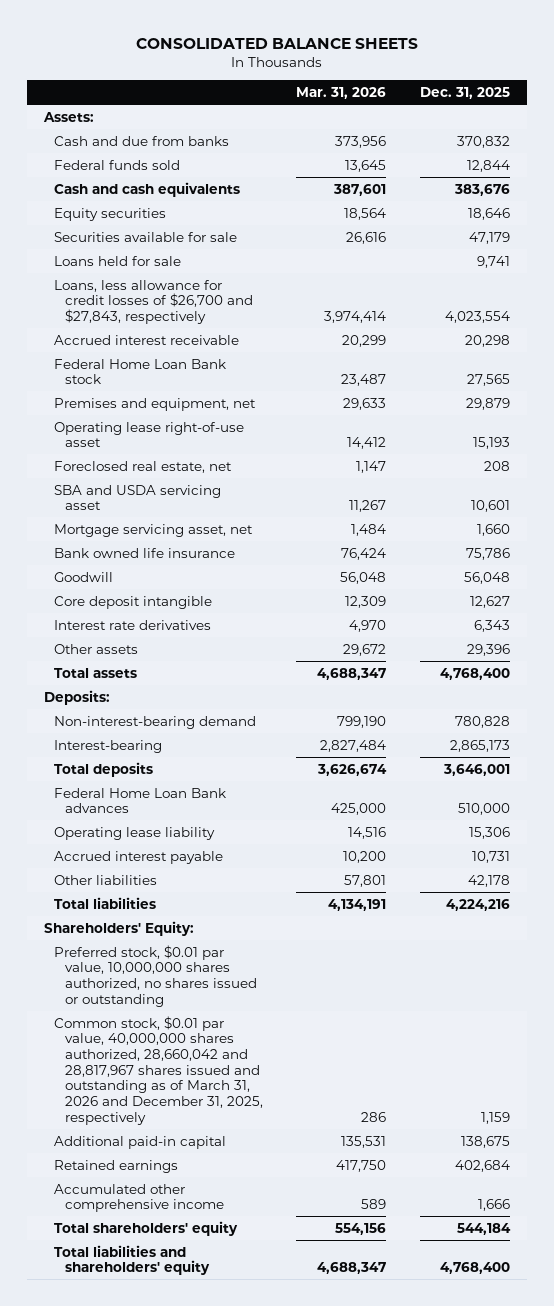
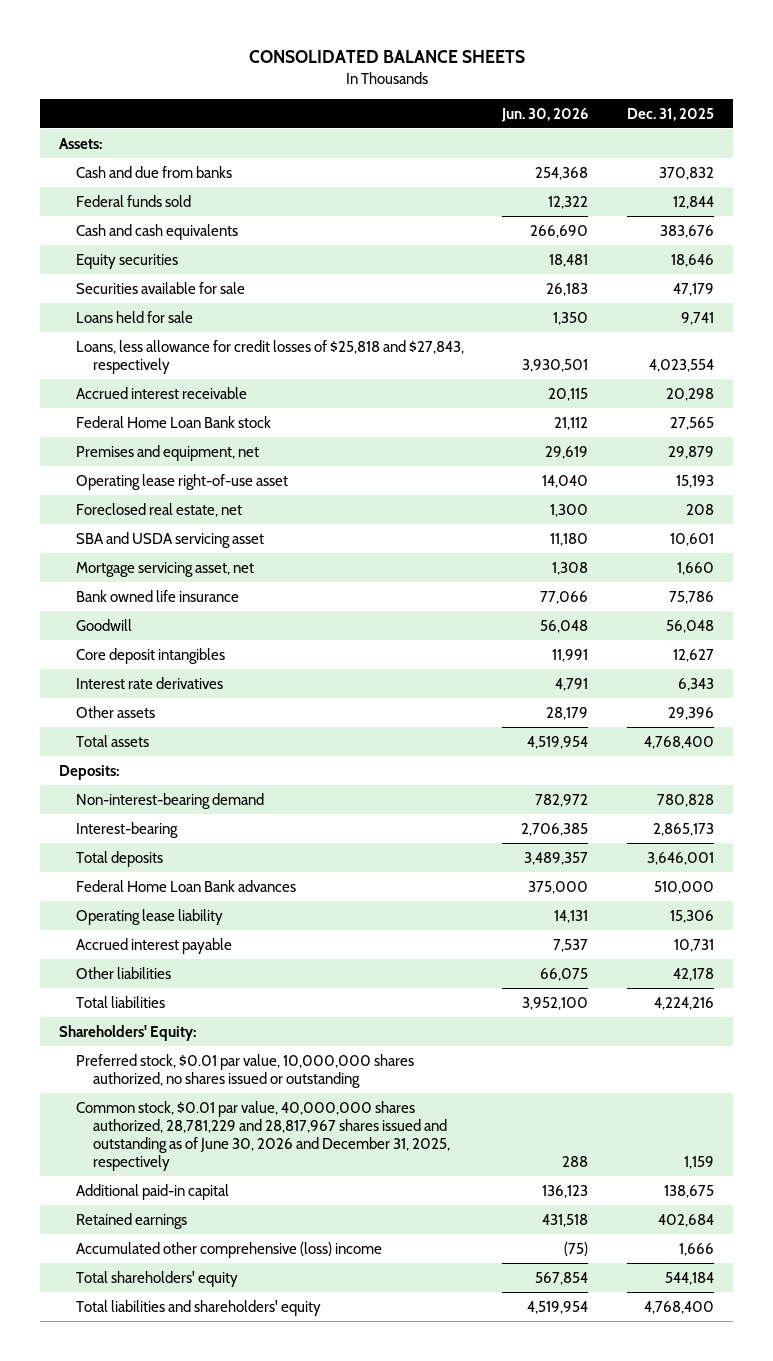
- | Mar. 31, 2026 | Dec. 31, 2025
+ | Jun. 30, 2026 | Dec. 31, 2025
- Loans, less allowance for credit losses of $26,700 and $27,843, respectively | 3,974,414 | 4,023,554
+ Loans, less allowance for credit losses of $25,818 and $27,843, respectively | 3,930,501 | 4,023,554
- Core deposit intangible | 12,309 | 12,627
+ Core deposit intangibles | 11,991 | 12,627
- Common stock, $0.01 par value, 40,000,000 shares authorized, 28,660,042 and 28,817,967 shares issued and outstanding as of March 31, 2026 and December 31, 2025, respectively | 286 | 1,159
+ Common stock, $0.01 par value, 40,000,000 shares authorized, 28,781,229 and 28,817,967 shares issued and outstanding as of June 30, 2026 and December 31, 2025, respectively | 288 | 1,159
- Accumulated other comprehensive income | 589 | 1,666
+ Accumulated other comprehensive (loss) income | (75) | 1,666

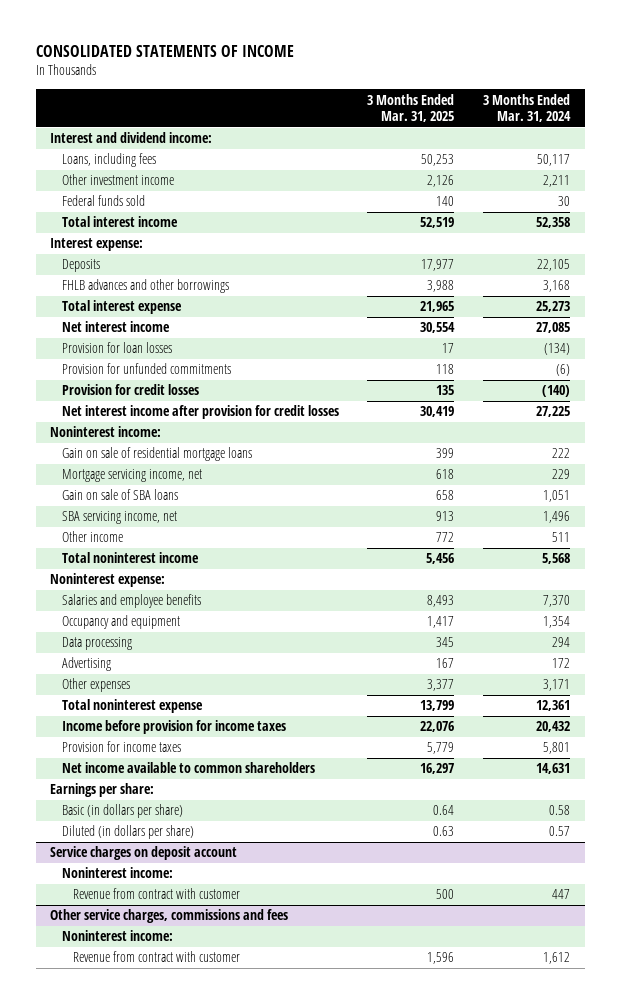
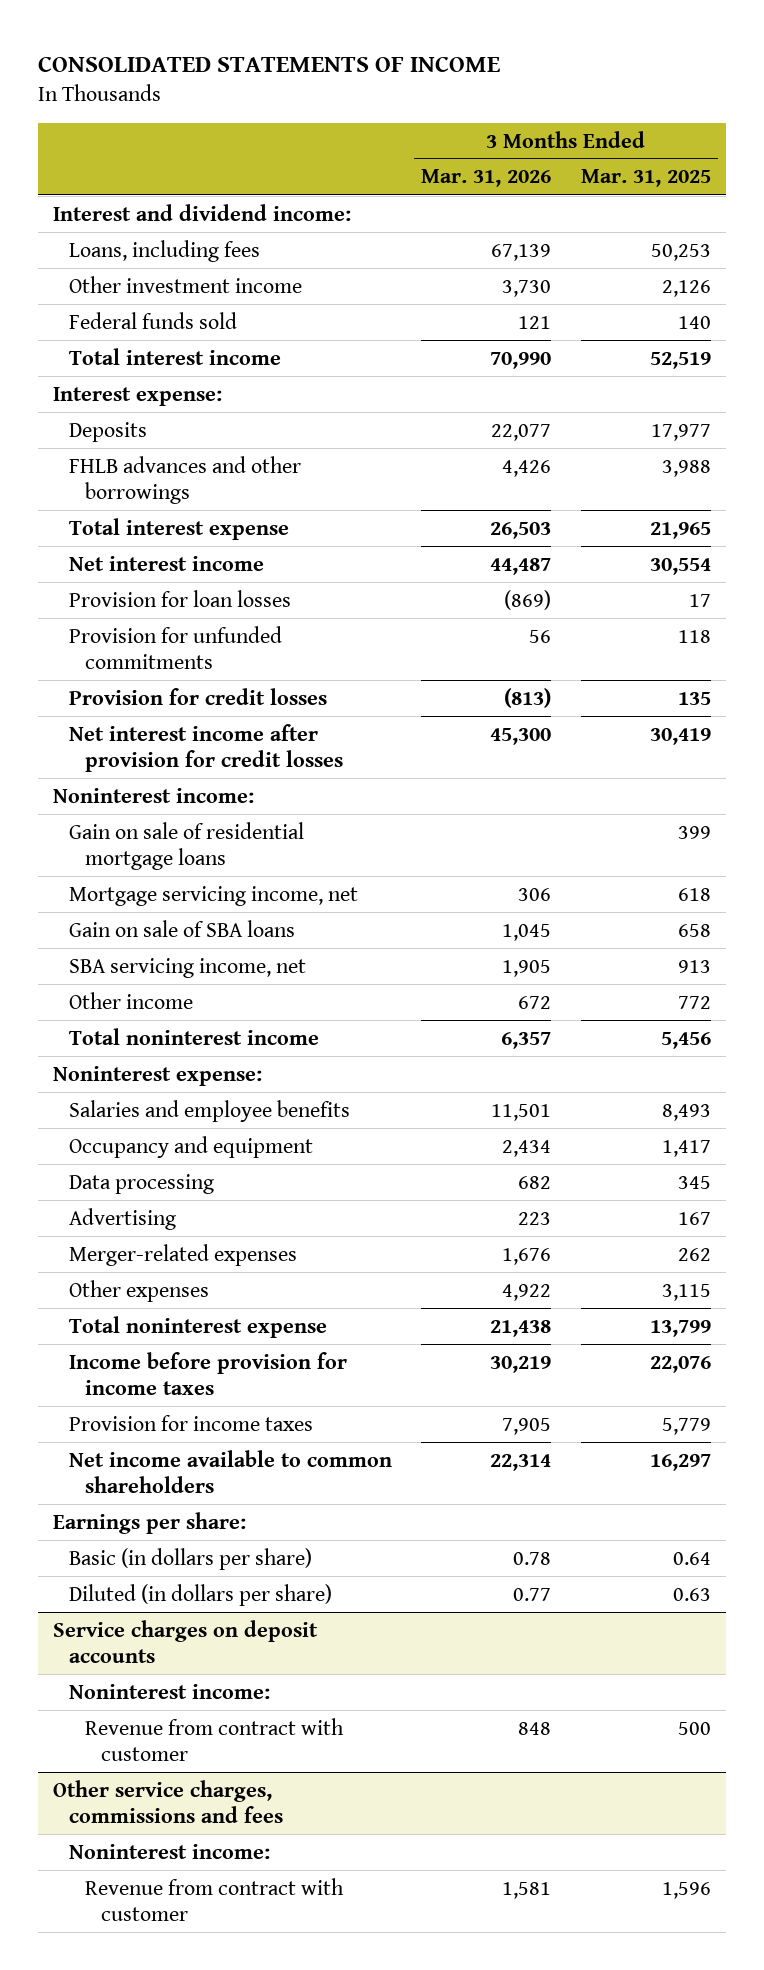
- | 3 Months Ended Mar. 31, 2025 | 3 Months Ended Mar. 31, 2024
+ | 3 Months Ended Mar. 31, 2026 | 3 Months Ended Mar. 31, 2025
- Other expenses | 3,377 | 3,171
+ Merger-related expenses | 1,676 | 262
+ Other expenses | 4,922 | 3,115
- Service charges on deposit account
+ Service charges on deposit accounts

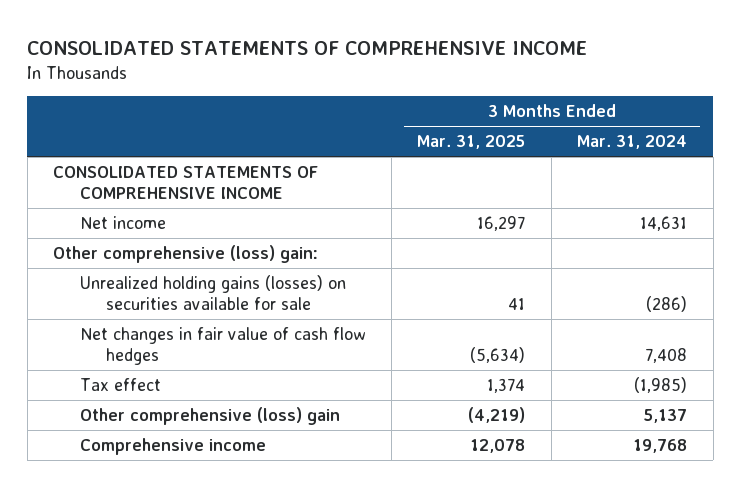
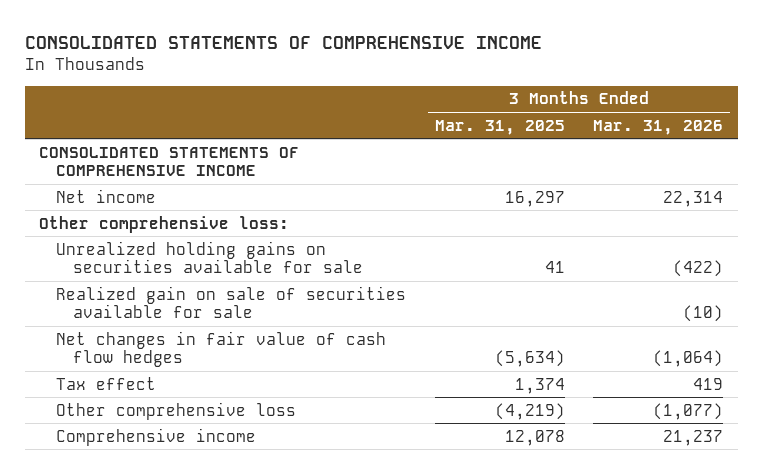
- | 3 Months Ended Mar. 31, 2025 | 3 Months Ended Mar. 31, 2024
+ | 3 Months Ended Mar. 31, 2025 | 3 Months Ended Mar. 31, 2026
- Other comprehensive (loss) gain:
- Unrealized holding gains (losses) on securities available for sale | 41 | (286)
+ Other comprehensive loss:
+ Unrealized holding gains on securities available for sale | 41 | (422)
+ Realized gain on sale of securities available for sale | | (10)
- Other comprehensive (loss) gain | (4,219) | 5,137
+ Other comprehensive loss | (4,219) | (1,077)

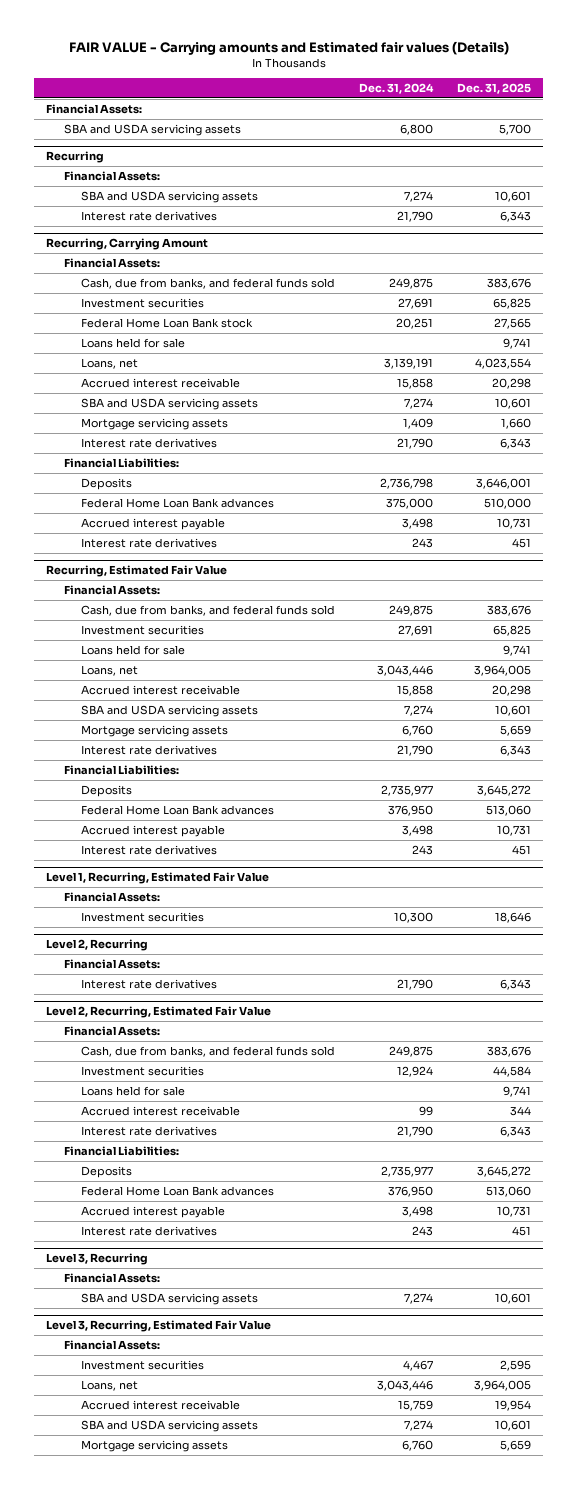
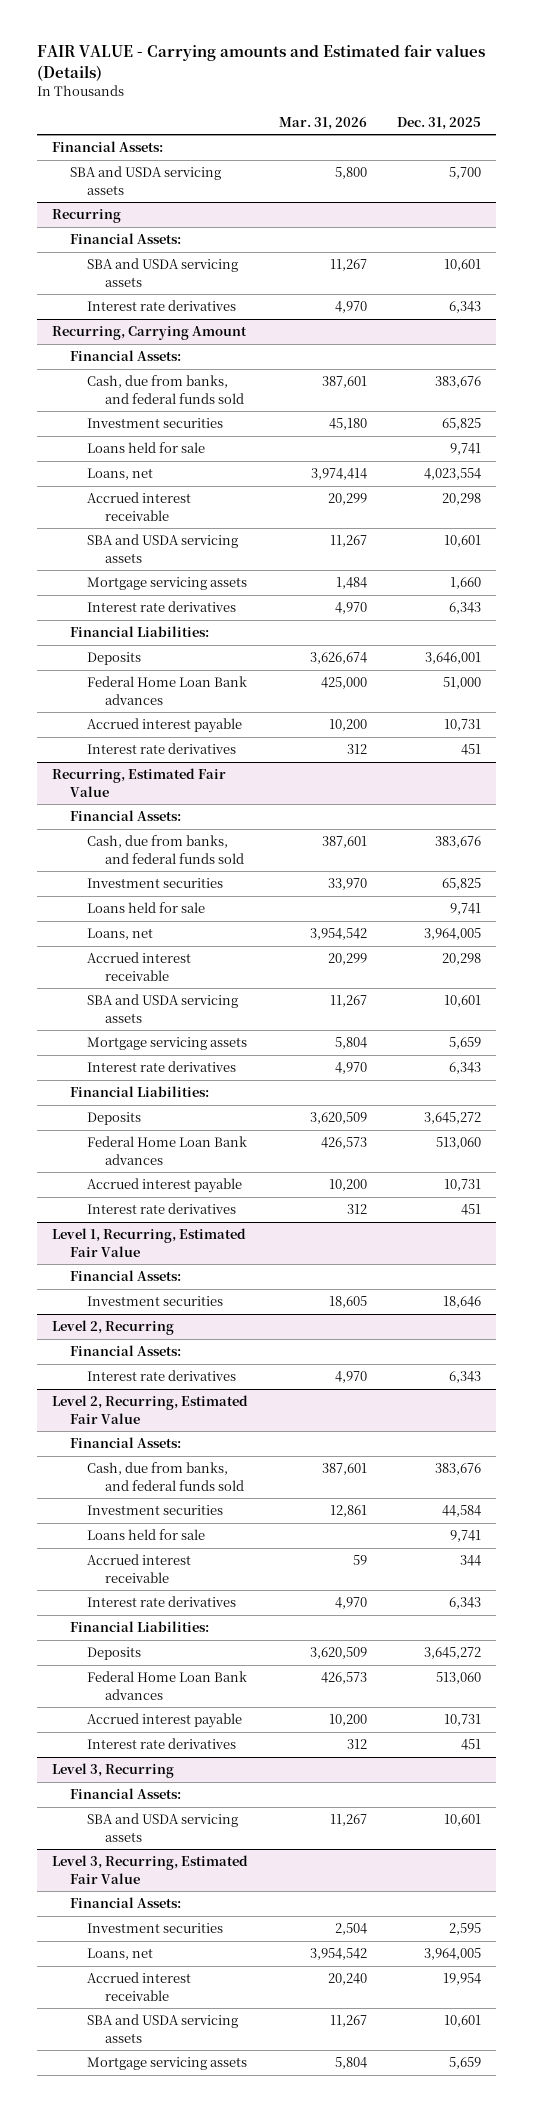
- | Dec. 31, 2024 | Dec. 31, 2025
+ | Mar. 31, 2026 | Dec. 31, 2025
@ Recurring, Carrying Amount
- Federal Home Loan Bank stock | 20,251 | 27,565
- Federal Home Loan Bank advances | 375,000 | 510,000
+ Federal Home Loan Bank advances | 425,000 | 51,000

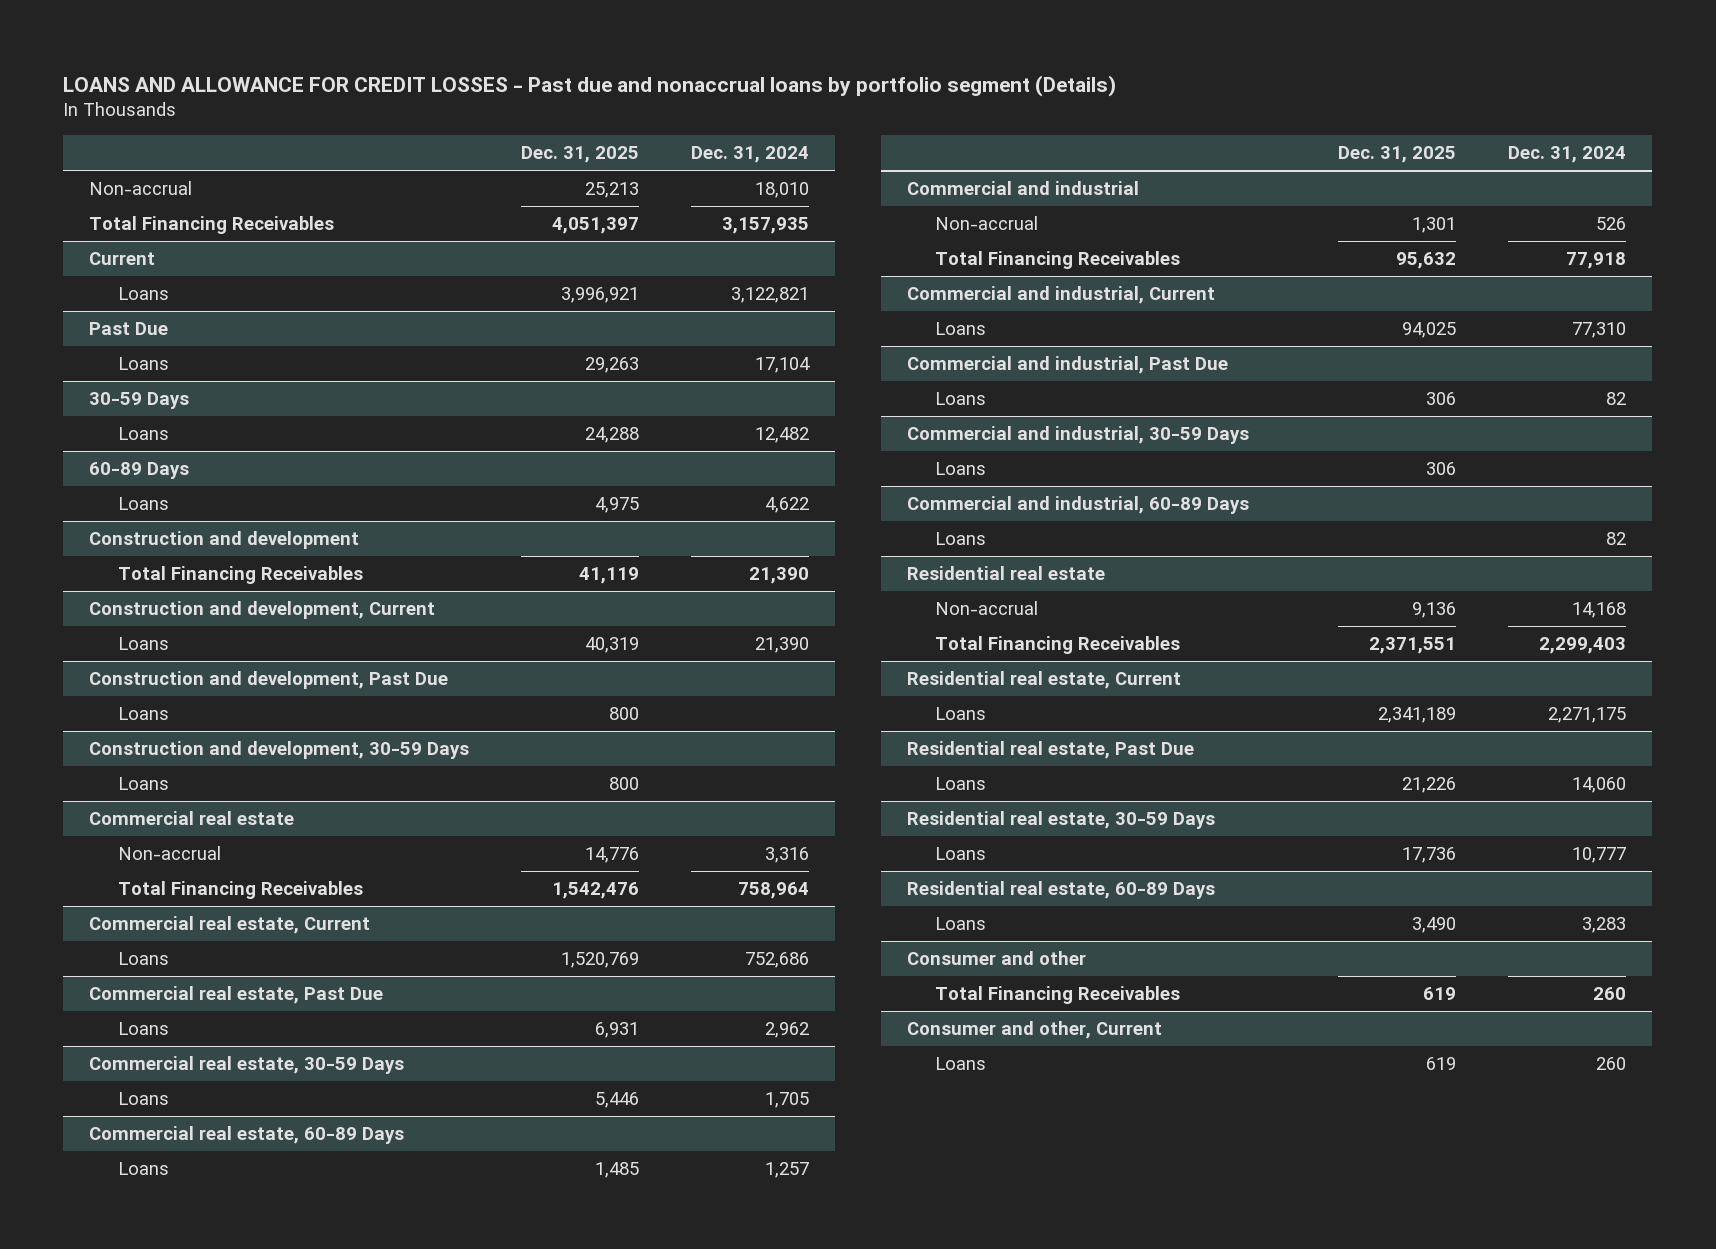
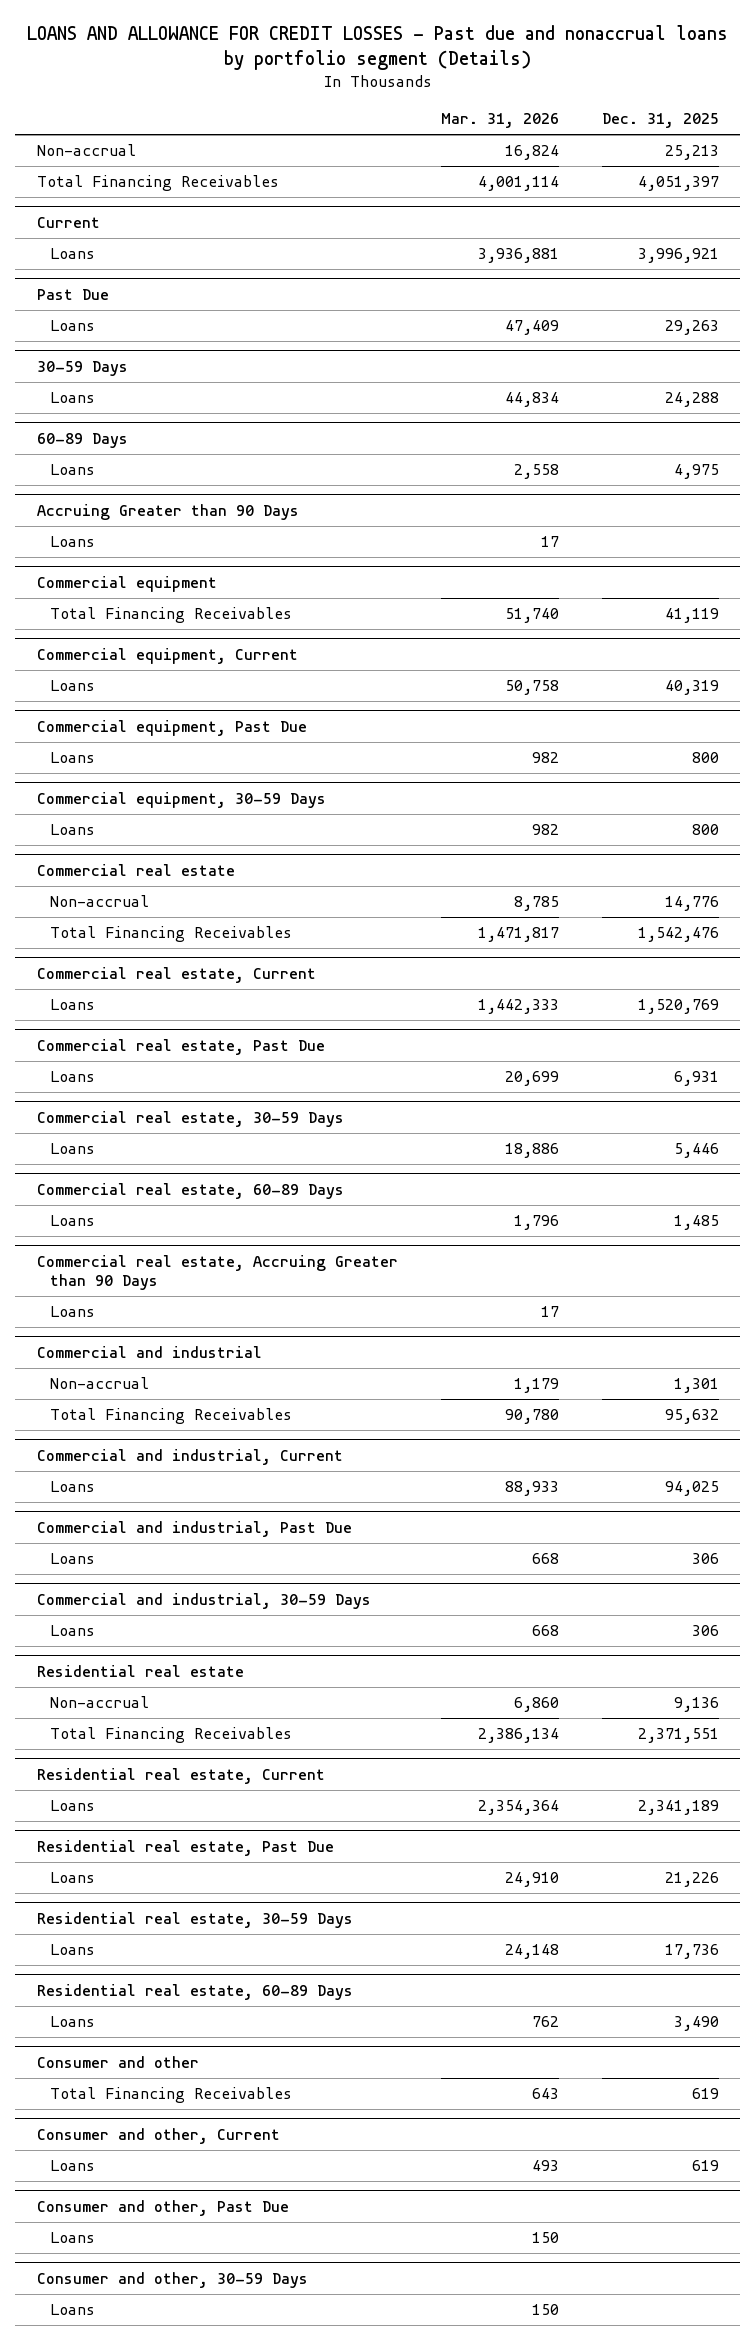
- | Dec. 31, 2025 | Dec. 31, 2024
+ | Mar. 31, 2026 | Dec. 31, 2025
- Construction and development
+ Accruing Greater than 90 Days
+ Loans | 17 |
+ Commercial equipment
- Construction and development, Current
+ Commercial equipment, Current
- Construction and development, Past Due
+ Commercial equipment, Past Due
- Construction and development, 30-59 Days
+ Commercial equipment, 30-59 Days
+ Commercial real estate, Accruing Greater than 90 Days
+ Loans | 17 |
- Commercial and industrial, 60-89 Days
- Loans | | 82
+ Consumer and other, Past Due
+ Loans | 150 |
+ Consumer and other, 30-59 Days
+ Loans | 150 |

